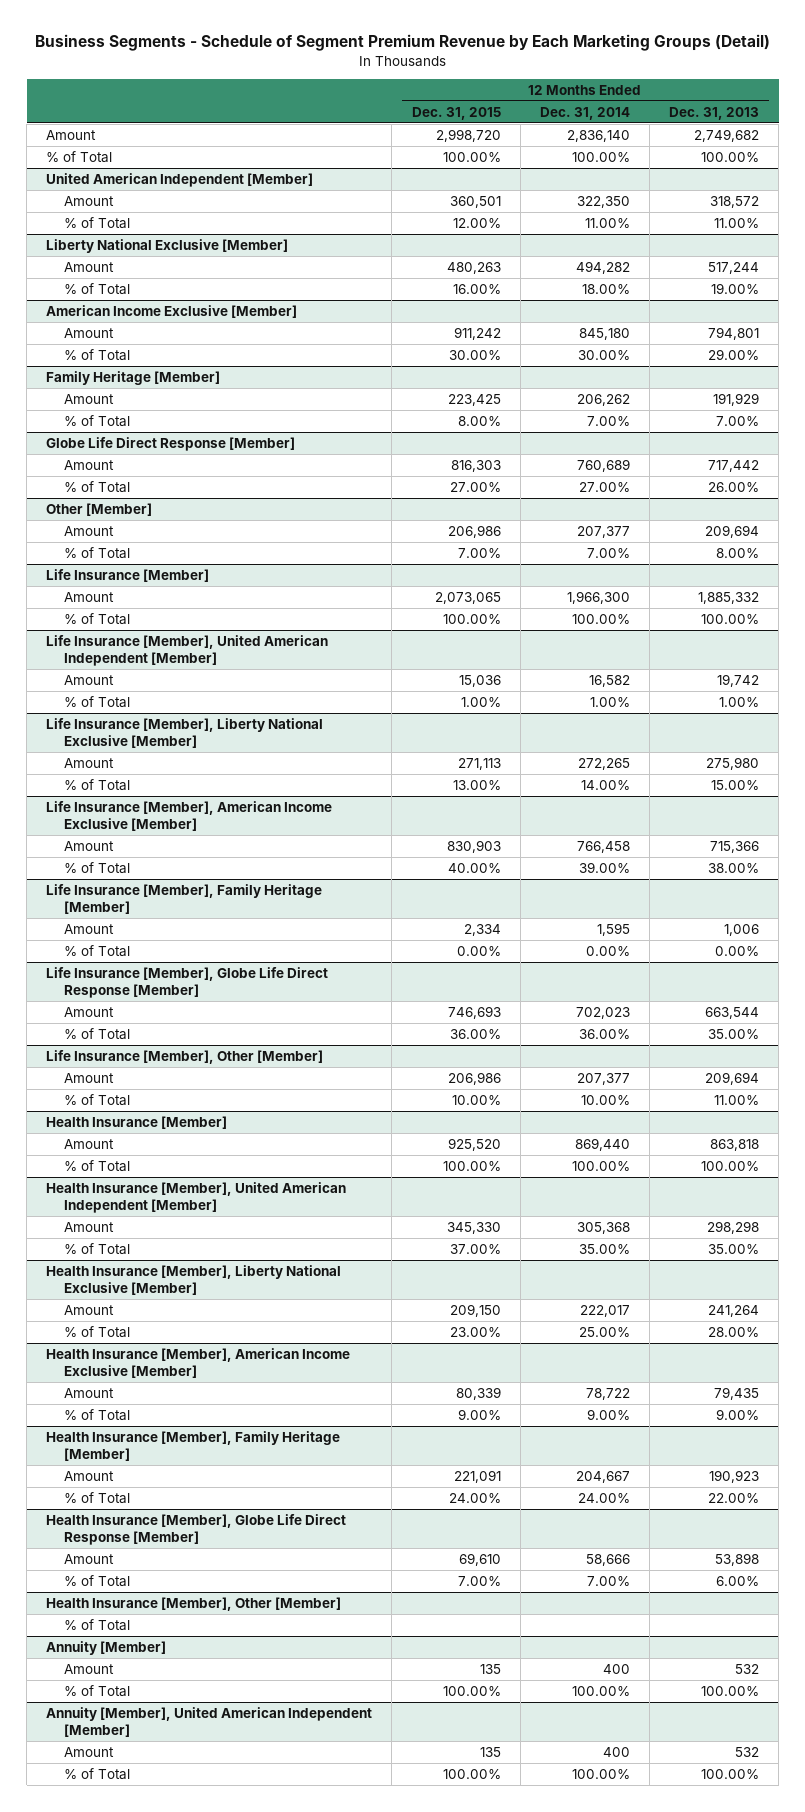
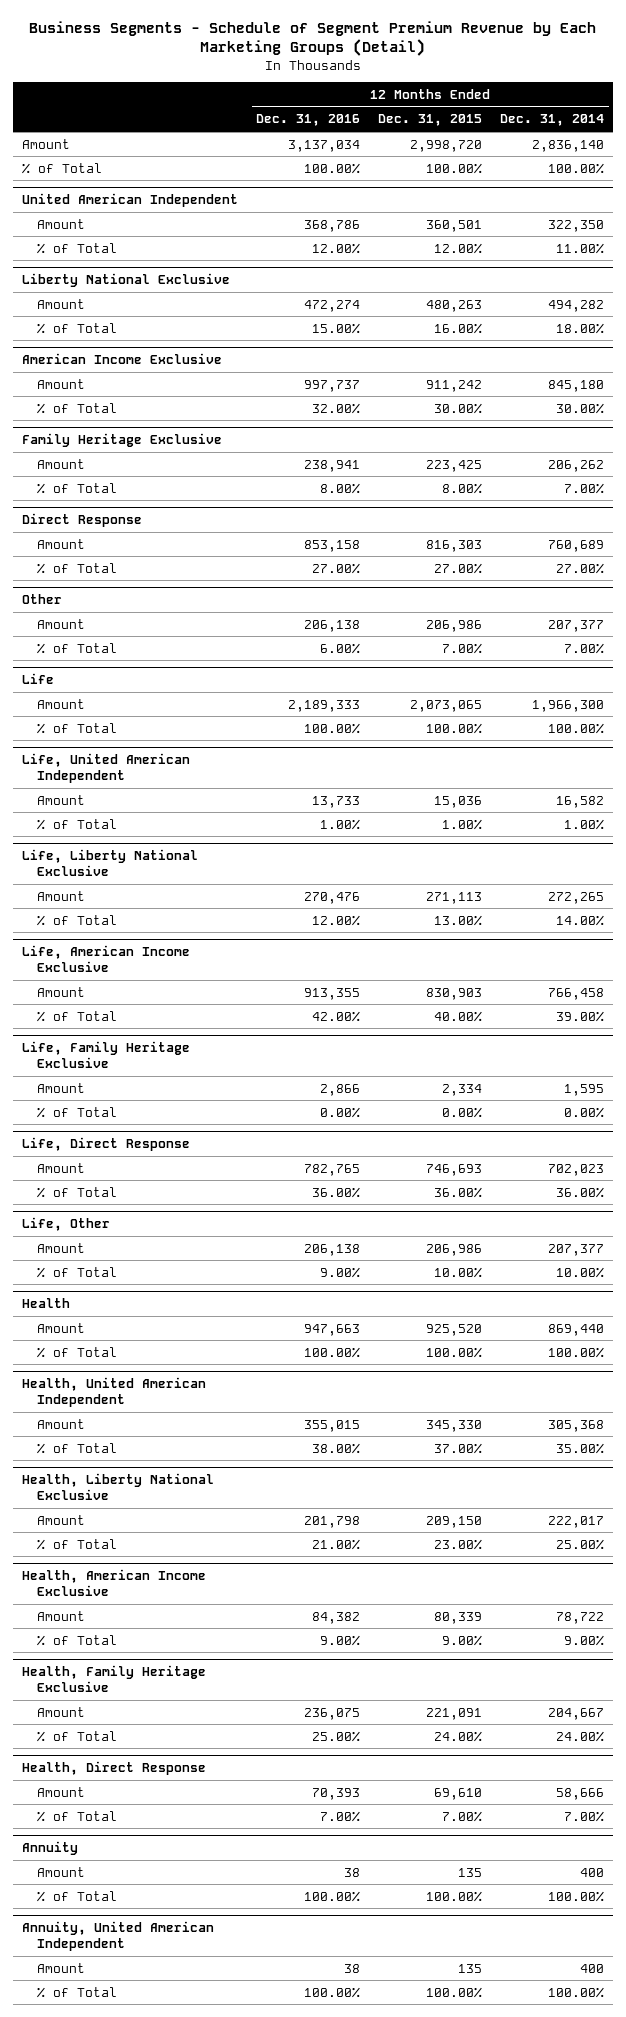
- | 12 Months Ended Dec. 31, 2015 | 12 Months Ended Dec. 31, 2014 | 12 Months Ended Dec. 31, 2013
+ | 12 Months Ended Dec. 31, 2016 | 12 Months Ended Dec. 31, 2015 | 12 Months Ended Dec. 31, 2014
- United American Independent [Member]
+ United American Independent
- Liberty National Exclusive [Member]
+ Liberty National Exclusive
- American Income Exclusive [Member]
+ American Income Exclusive
- Family Heritage [Member]
+ Family Heritage Exclusive
- Globe Life Direct Response [Member]
+ Direct Response
- Other [Member]
+ Other
- Life Insurance [Member]
+ Life
- Life Insurance [Member], United American Independent [Member]
+ Life, United American Independent
- Life Insurance [Member], Liberty National Exclusive [Member]
+ Life, Liberty National Exclusive
- Life Insurance [Member], American Income Exclusive [Member]
+ Life, American Income Exclusive
- Life Insurance [Member], Family Heritage [Member]
+ Life, Family Heritage Exclusive
- Life Insurance [Member], Globe Life Direct Response [Member]
+ Life, Direct Response
- Life Insurance [Member], Other [Member]
+ Life, Other
- Health Insurance [Member]
+ Health
- Health Insurance [Member], United American Independent [Member]
+ Health, United American Independent
- Health Insurance [Member], Liberty National Exclusive [Member]
+ Health, Liberty National Exclusive
- Health Insurance [Member], American Income Exclusive [Member]
+ Health, American Income Exclusive
- Health Insurance [Member], Family Heritage [Member]
+ Health, Family Heritage Exclusive
- Health Insurance [Member], Globe Life Direct Response [Member]
+ Health, Direct Response
- Health Insurance [Member], Other [Member]
- % of Total
- Annuity [Member]
+ Annuity
- Annuity [Member], United American Independent [Member]
+ Annuity, United American Independent

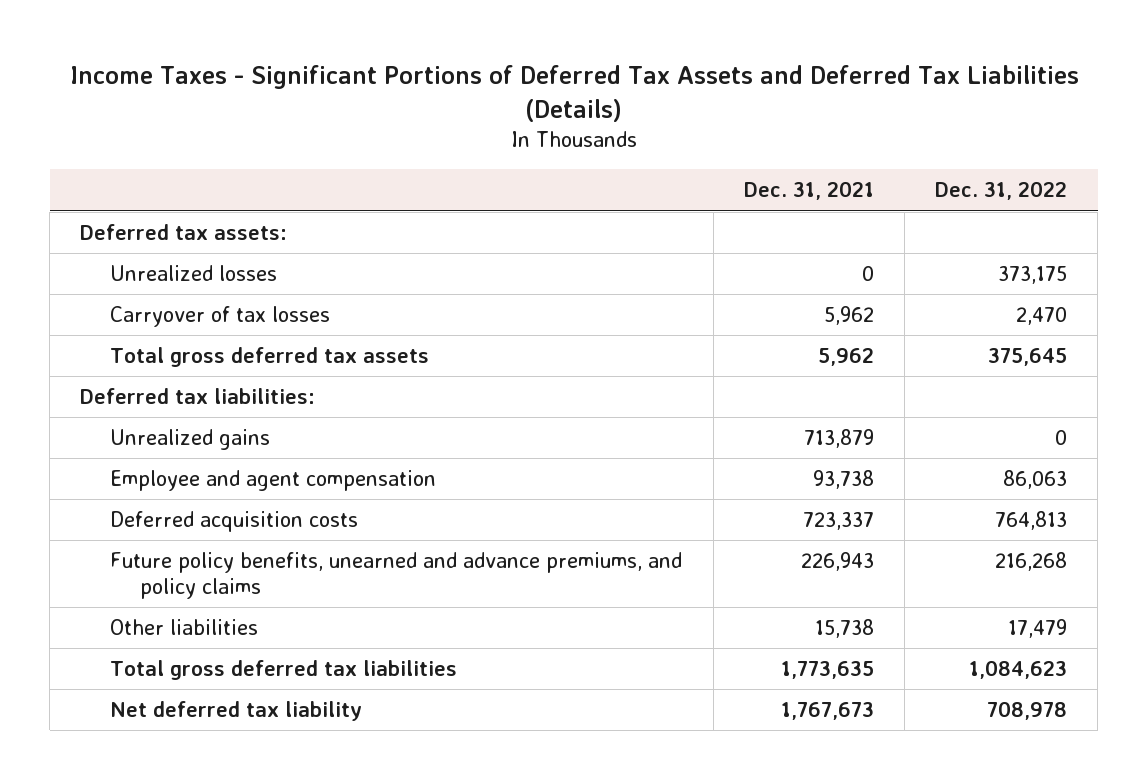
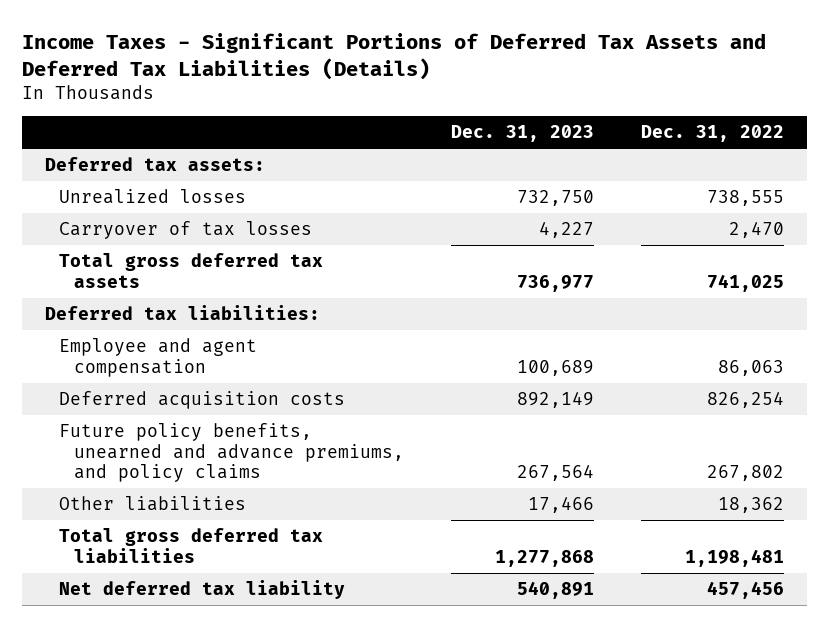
- | Dec. 31, 2021 | Dec. 31, 2022
+ | Dec. 31, 2023 | Dec. 31, 2022
- Unrealized losses | 0 | 373,175
+ Unrealized losses | 732,750 | 738,555
- Total gross deferred tax assets | 5,962 | 375,645
+ Total gross deferred tax assets | 736,977 | 741,025
- Unrealized gains | 713,879 | 0
- Deferred acquisition costs | 723,337 | 764,813
- Future policy benefits, unearned and advance premiums, and policy claims | 226,943 | 216,268
- Other liabilities | 15,738 | 17,479
- Total gross deferred tax liabilities | 1,773,635 | 1,084,623
- Net deferred tax liability | 1,767,673 | 708,978
+ Deferred acquisition costs | 892,149 | 826,254
+ Future policy benefits, unearned and advance premiums, and policy claims | 267,564 | 267,802
+ Other liabilities | 17,466 | 18,362
+ Total gross deferred tax liabilities | 1,277,868 | 1,198,481
+ Net deferred tax liability | 540,891 | 457,456

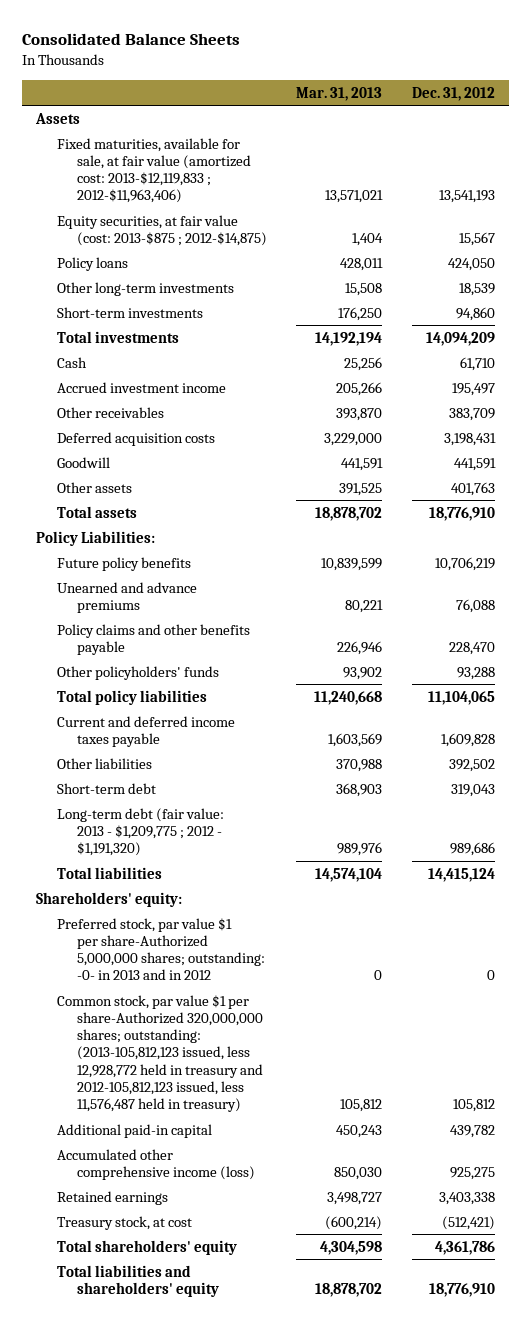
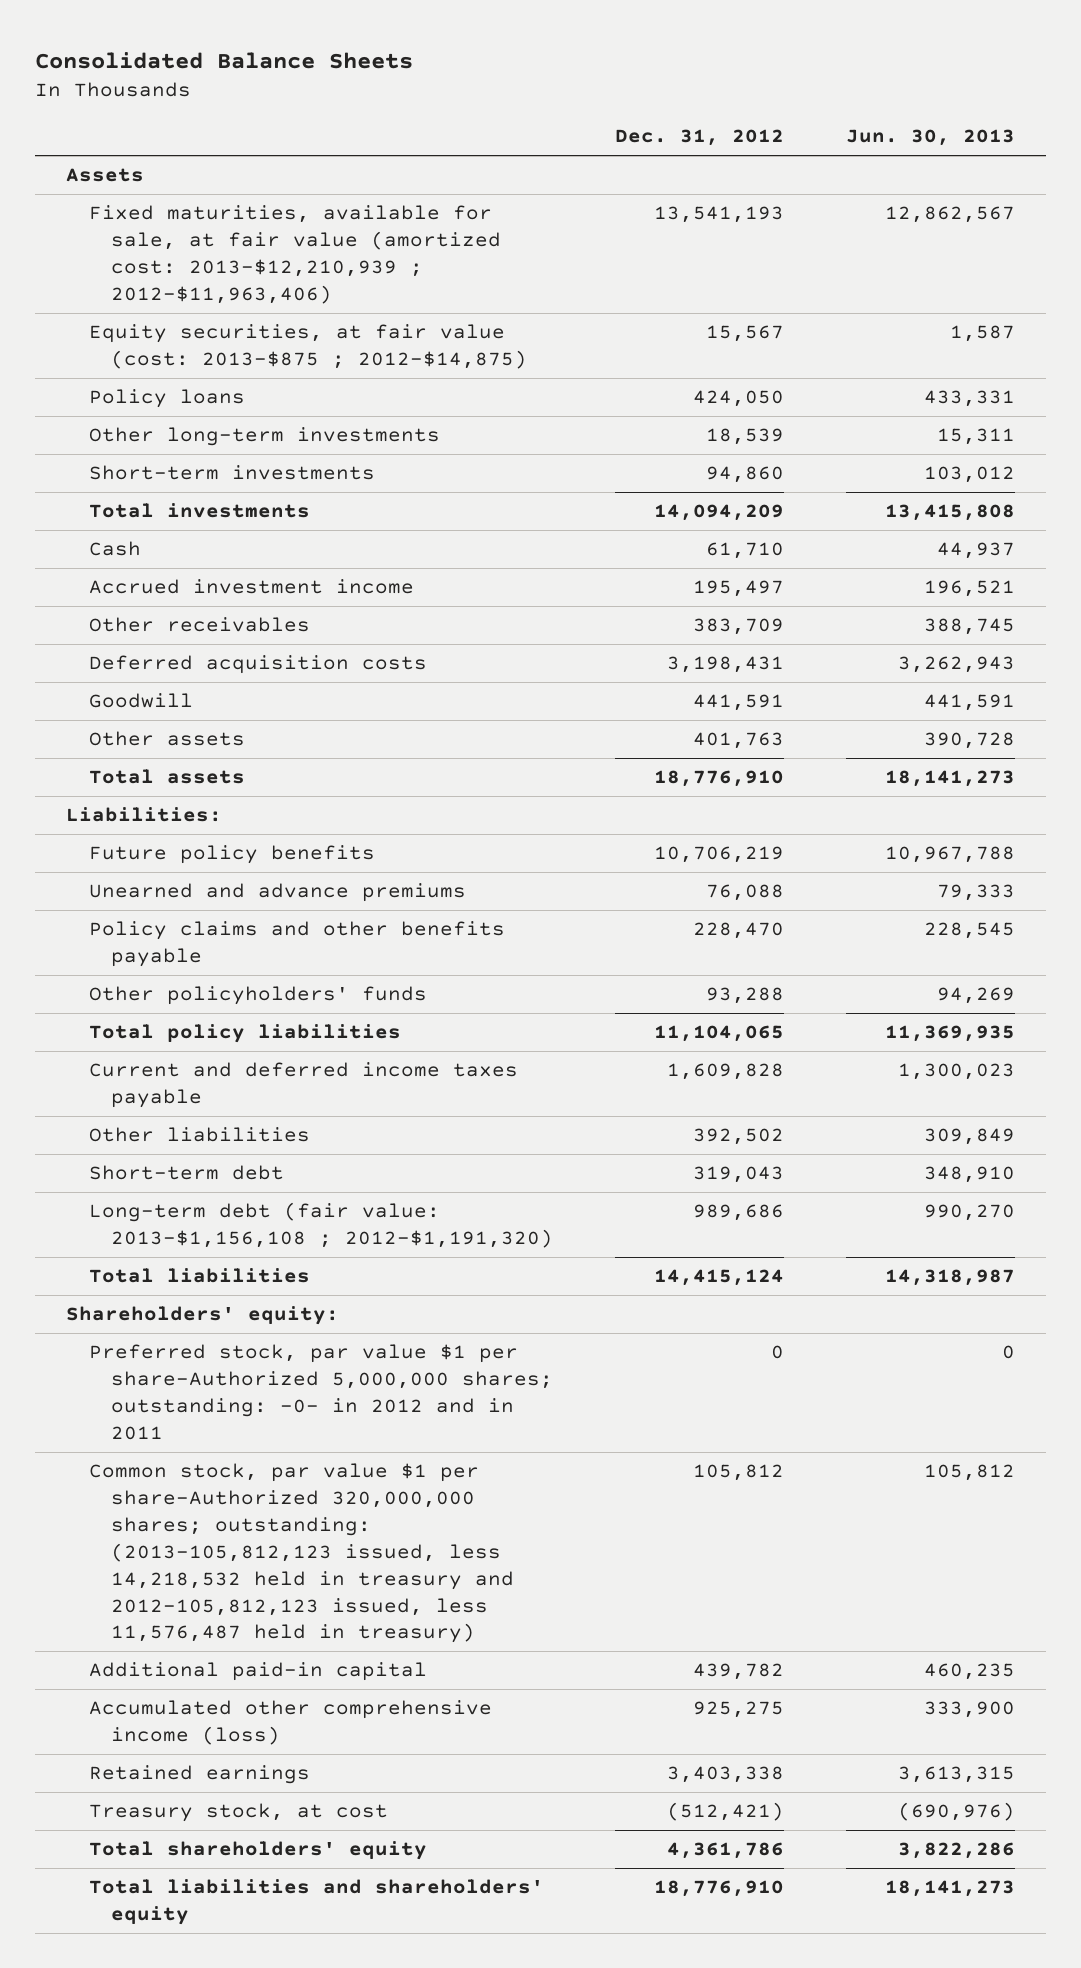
- | Mar. 31, 2013 | Dec. 31, 2012
+ | Dec. 31, 2012 | Jun. 30, 2013
- Fixed maturities, available for sale, at fair value (amortized cost: 2013-$12,119,833 ; 2012-$11,963,406) | 13,571,021 | 13,541,193
+ Fixed maturities, available for sale, at fair value (amortized cost: 2013-$12,210,939 ; 2012-$11,963,406) | 13,541,193 | 12,862,567
- Policy Liabilities:
+ Liabilities:
- Long-term debt (fair value: 2013 - $1,209,775 ; 2012 - $1,191,320) | 989,976 | 989,686
+ Long-term debt (fair value: 2013-$1,156,108 ; 2012-$1,191,320) | 989,686 | 990,270
- Preferred stock, par value $1 per share-Authorized 5,000,000 shares; outstanding: -0- in 2013 and in 2012 | 0 | 0
- Common stock, par value $1 per share-Authorized 320,000,000 shares; outstanding: (2013-105,812,123 issued, less 12,928,772 held in treasury and 2012-105,812,123 issued, less 11,576,487 held in treasury) | 105,812 | 105,812
+ Preferred stock, par value $1 per share-Authorized 5,000,000 shares; outstanding: -0- in 2012 and in 2011 | 0 | 0
+ Common stock, par value $1 per share-Authorized 320,000,000 shares; outstanding: (2013-105,812,123 issued, less 14,218,532 held in treasury and 2012-105,812,123 issued, less 11,576,487 held in treasury) | 105,812 | 105,812

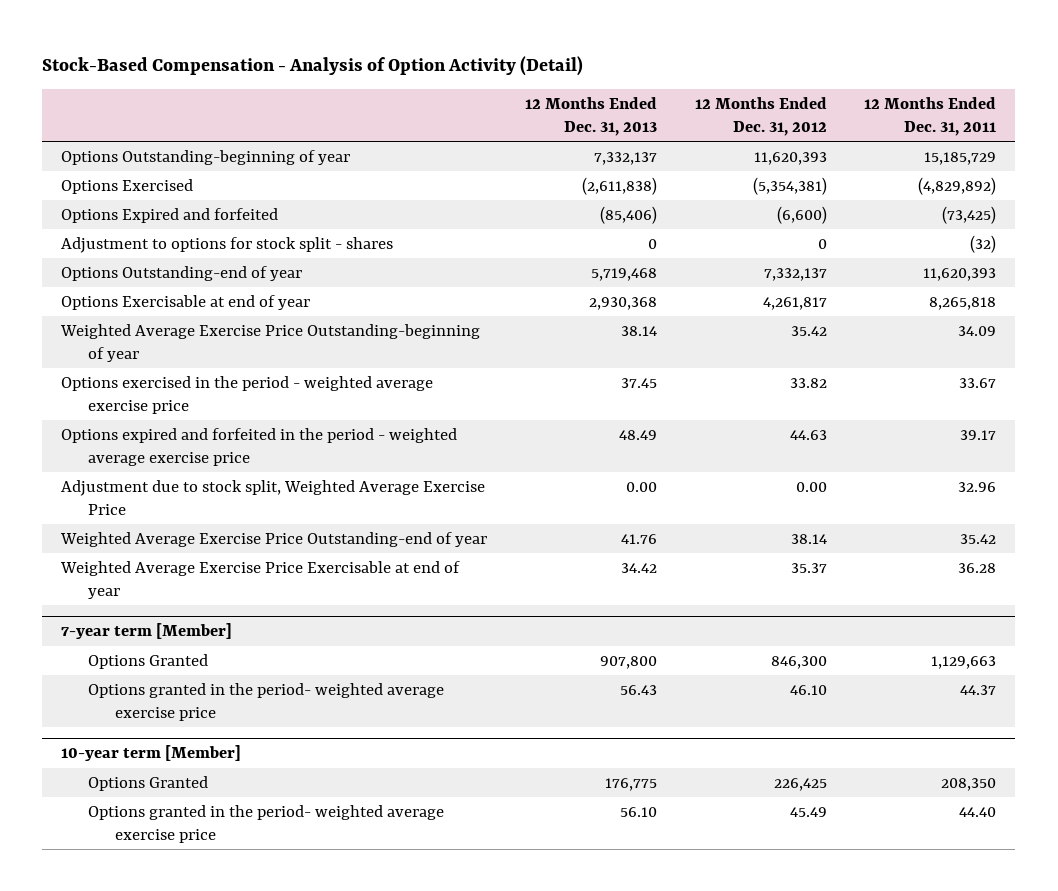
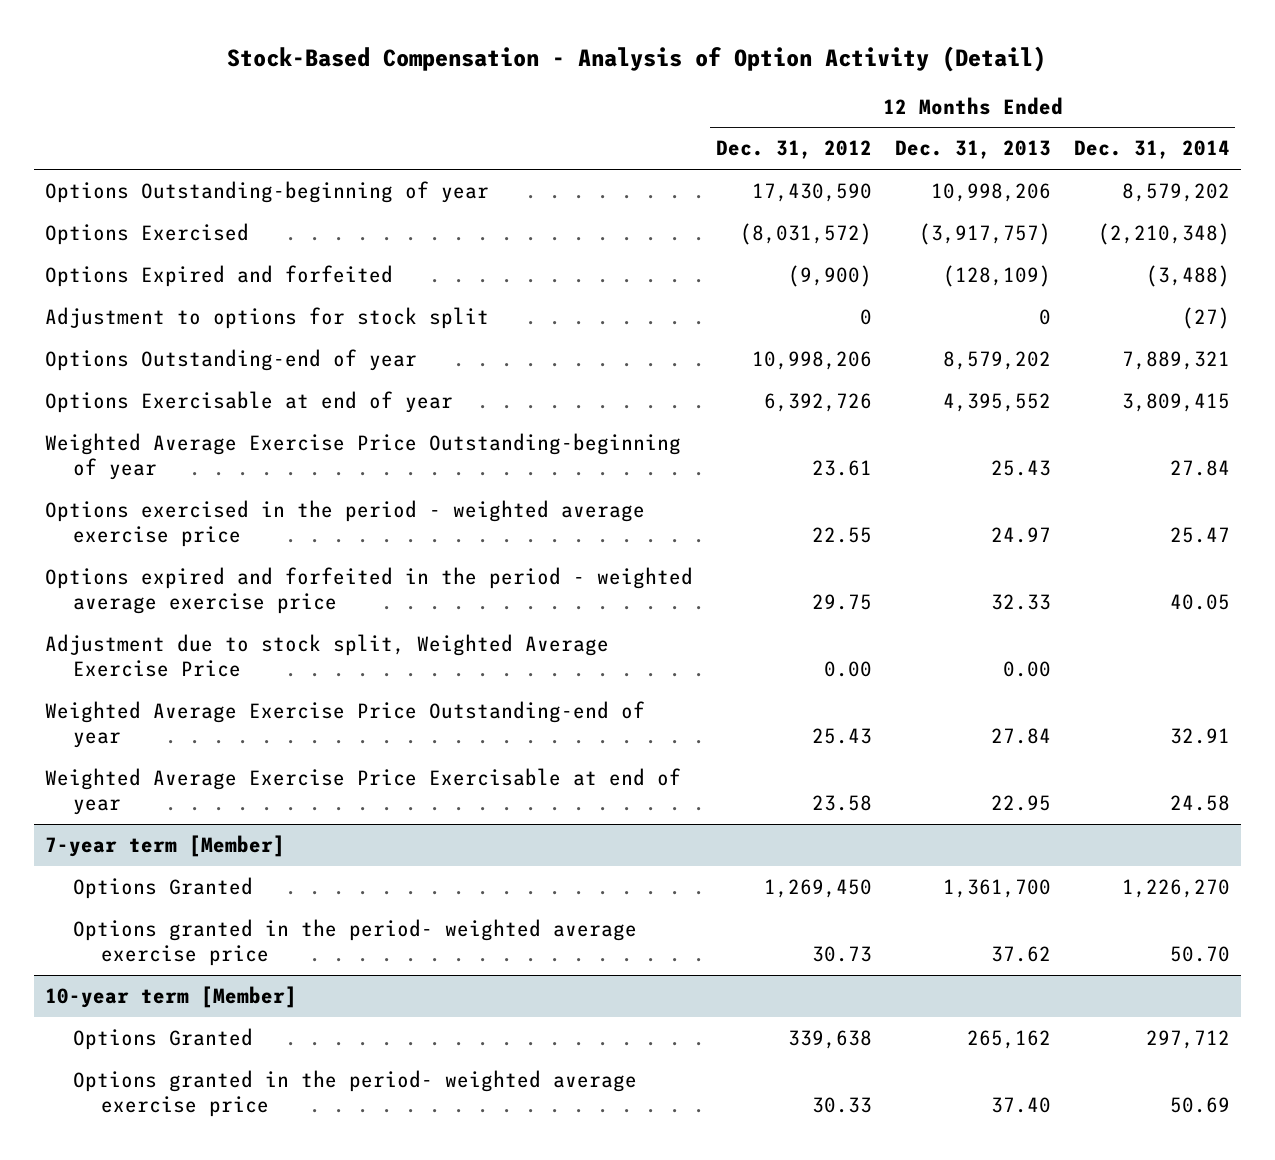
- | 12 Months Ended Dec. 31, 2013 | 12 Months Ended Dec. 31, 2012 | 12 Months Ended Dec. 31, 2011
+ | 12 Months Ended Dec. 31, 2012 | 12 Months Ended Dec. 31, 2013 | 12 Months Ended Dec. 31, 2014
- Options Outstanding-beginning of year | 7,332,137 | 11,620,393 | 15,185,729
- Options Exercised | (2,611,838) | (5,354,381) | (4,829,892)
- Options Expired and forfeited | (85,406) | (6,600) | (73,425)
- Adjustment to options for stock split - shares | 0 | 0 | (32)
- Options Outstanding-end of year | 5,719,468 | 7,332,137 | 11,620,393
- Options Exercisable at end of year | 2,930,368 | 4,261,817 | 8,265,818
- Weighted Average Exercise Price Outstanding-beginning of year | 38.14 | 35.42 | 34.09
- Options exercised in the period - weighted average exercise price | 37.45 | 33.82 | 33.67
- Options expired and forfeited in the period - weighted average exercise price | 48.49 | 44.63 | 39.17
+ Options Outstanding-beginning of year | 17,430,590 | 10,998,206 | 8,579,202
+ Options Exercised | (8,031,572) | (3,917,757) | (2,210,348)
+ Options Expired and forfeited | (9,900) | (128,109) | (3,488)
+ Adjustment to options for stock split | 0 | 0 | (27)
+ Options Outstanding-end of year | 10,998,206 | 8,579,202 | 7,889,321
+ Options Exercisable at end of year | 6,392,726 | 4,395,552 | 3,809,415
+ Weighted Average Exercise Price Outstanding-beginning of year | 23.61 | 25.43 | 27.84
+ Options exercised in the period - weighted average exercise price | 22.55 | 24.97 | 25.47
+ Options expired and forfeited in the period - weighted average exercise price | 29.75 | 32.33 | 40.05
- Weighted Average Exercise Price Outstanding-end of year | 41.76 | 38.14 | 35.42
- Weighted Average Exercise Price Exercisable at end of year | 34.42 | 35.37 | 36.28
+ Weighted Average Exercise Price Outstanding-end of year | 25.43 | 27.84 | 32.91
+ Weighted Average Exercise Price Exercisable at end of year | 23.58 | 22.95 | 24.58
@ 7-year term [Member]
- Options Granted | 907,800 | 846,300 | 1,129,663
- Options granted in the period- weighted average exercise price | 56.43 | 46.10 | 44.37
+ Options Granted | 1,269,450 | 1,361,700 | 1,226,270
+ Options granted in the period- weighted average exercise price | 30.73 | 37.62 | 50.70
@ 10-year term [Member]
- Options Granted | 176,775 | 226,425 | 208,350
- Options granted in the period- weighted average exercise price | 56.10 | 45.49 | 44.40
+ Options Granted | 339,638 | 265,162 | 297,712
+ Options granted in the period- weighted average exercise price | 30.33 | 37.40 | 50.69

